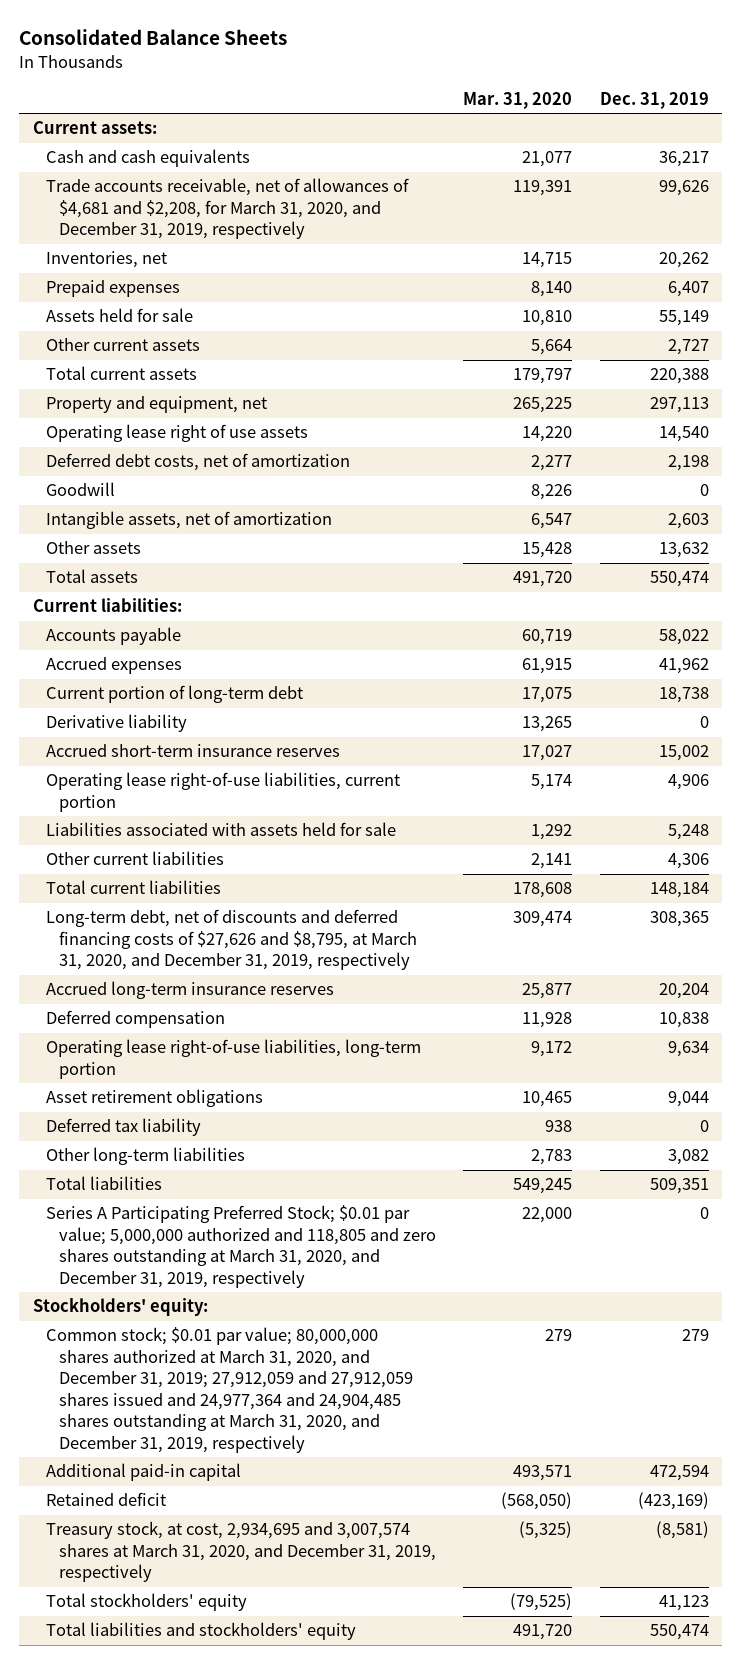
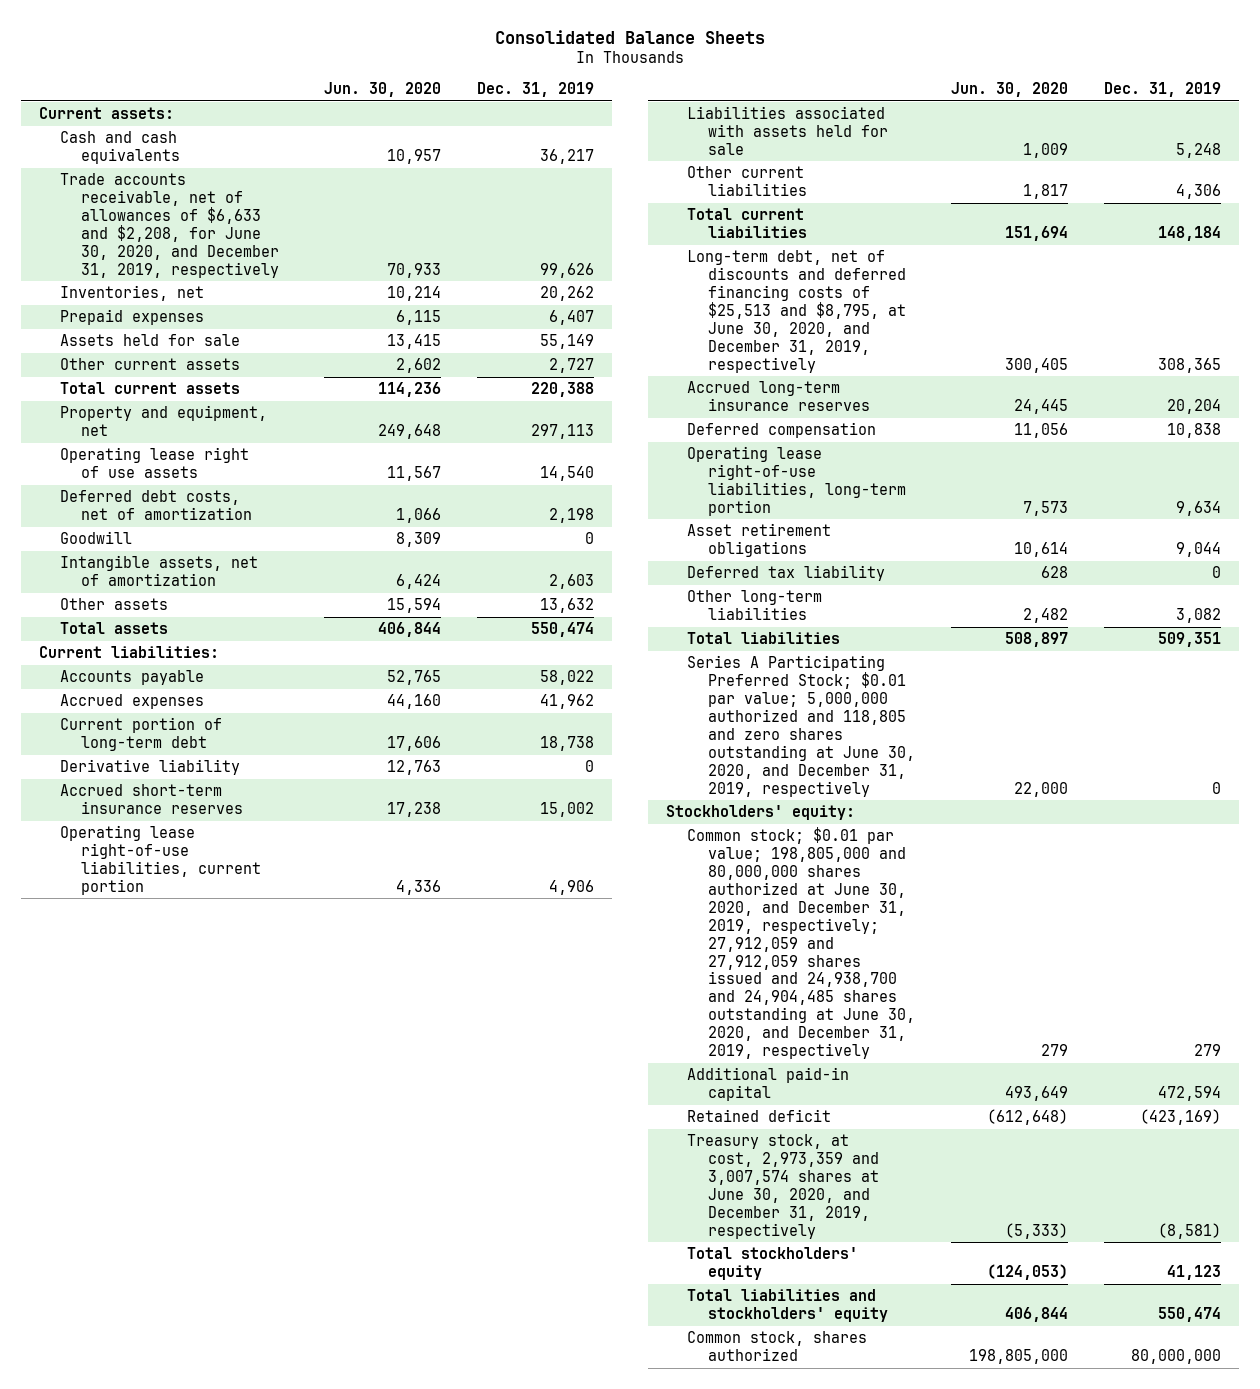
- | Mar. 31, 2020 | Dec. 31, 2019
+ | Jun. 30, 2020 | Dec. 31, 2019
- Trade accounts receivable, net of allowances of $4,681 and $2,208, for March 31, 2020, and December 31, 2019, respectively | 119,391 | 99,626
+ Trade accounts receivable, net of allowances of $6,633 and $2,208, for June 30, 2020, and December 31, 2019, respectively | 70,933 | 99,626
- Long-term debt, net of discounts and deferred financing costs of $27,626 and $8,795, at March 31, 2020, and December 31, 2019, respectively | 309,474 | 308,365
+ Long-term debt, net of discounts and deferred financing costs of $25,513 and $8,795, at June 30, 2020, and December 31, 2019, respectively | 300,405 | 308,365
- Series A Participating Preferred Stock; $0.01 par value; 5,000,000 authorized and 118,805 and zero shares outstanding at March 31, 2020, and December 31, 2019, respectively | 22,000 | 0
+ Series A Participating Preferred Stock; $0.01 par value; 5,000,000 authorized and 118,805 and zero shares outstanding at June 30, 2020, and December 31, 2019, respectively | 22,000 | 0
- Common stock; $0.01 par value; 80,000,000 shares authorized at March 31, 2020, and December 31, 2019; 27,912,059 and 27,912,059 shares issued and 24,977,364 and 24,904,485 shares outstanding at March 31, 2020, and December 31, 2019, respectively | 279 | 279
+ Common stock; $0.01 par value; 198,805,000 and 80,000,000 shares authorized at June 30, 2020, and December 31, 2019, respectively; 27,912,059 and 27,912,059 shares issued and 24,938,700 and 24,904,485 shares outstanding at June 30, 2020, and December 31, 2019, respectively | 279 | 279
- Treasury stock, at cost, 2,934,695 and 3,007,574 shares at March 31, 2020, and December 31, 2019, respectively | (5,325) | (8,581)
+ Treasury stock, at cost, 2,973,359 and 3,007,574 shares at June 30, 2020, and December 31, 2019, respectively | (5,333) | (8,581)
+ Common stock, shares authorized | 198,805,000 | 80,000,000

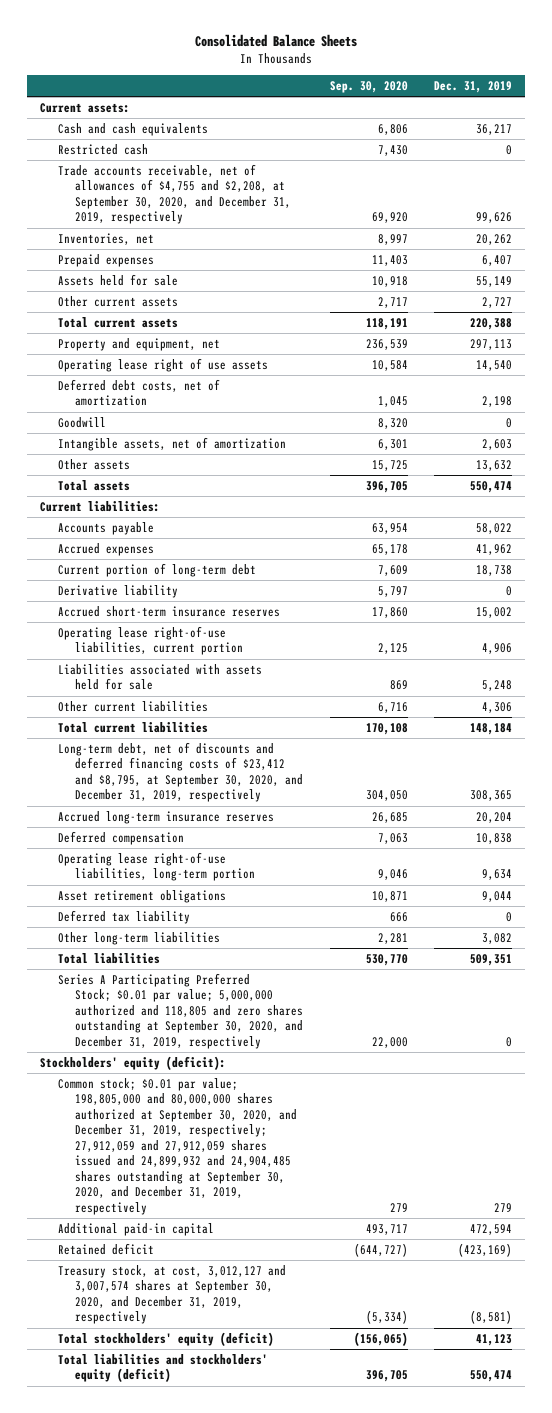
- | Jun. 30, 2020 | Dec. 31, 2019
+ | Sep. 30, 2020 | Dec. 31, 2019
- Trade accounts receivable, net of allowances of $6,633 and $2,208, for June 30, 2020, and December 31, 2019, respectively | 70,933 | 99,626
+ Restricted cash | 7,430 | 0
+ Trade accounts receivable, net of allowances of $4,755 and $2,208, at September 30, 2020, and December 31, 2019, respectively | 69,920 | 99,626
- Long-term debt, net of discounts and deferred financing costs of $25,513 and $8,795, at June 30, 2020, and December 31, 2019, respectively | 300,405 | 308,365
+ Long-term debt, net of discounts and deferred financing costs of $23,412 and $8,795, at September 30, 2020, and December 31, 2019, respectively | 304,050 | 308,365
- Series A Participating Preferred Stock; $0.01 par value; 5,000,000 authorized and 118,805 and zero shares outstanding at June 30, 2020, and December 31, 2019, respectively | 22,000 | 0
- Stockholders' equity:
- Common stock; $0.01 par value; 198,805,000 and 80,000,000 shares authorized at June 30, 2020, and December 31, 2019, respectively; 27,912,059 and 27,912,059 shares issued and 24,938,700 and 24,904,485 shares outstanding at June 30, 2020, and December 31, 2019, respectively | 279 | 279
+ Series A Participating Preferred Stock; $0.01 par value; 5,000,000 authorized and 118,805 and zero shares outstanding at September 30, 2020, and December 31, 2019, respectively | 22,000 | 0
+ Stockholders' equity (deficit):
+ Common stock; $0.01 par value; 198,805,000 and 80,000,000 shares authorized at September 30, 2020, and December 31, 2019, respectively; 27,912,059 and 27,912,059 shares issued and 24,899,932 and 24,904,485 shares outstanding at September 30, 2020, and December 31, 2019, respectively | 279 | 279
- Treasury stock, at cost, 2,973,359 and 3,007,574 shares at June 30, 2020, and December 31, 2019, respectively | (5,333) | (8,581)
- Total stockholders' equity | (124,053) | 41,123
- Total liabilities and stockholders' equity | 406,844 | 550,474
- Common stock, shares authorized | 198,805,000 | 80,000,000
+ Treasury stock, at cost, 3,012,127 and 3,007,574 shares at September 30, 2020, and December 31, 2019, respectively | (5,334) | (8,581)
+ Total stockholders' equity (deficit) | (156,065) | 41,123
+ Total liabilities and stockholders' equity (deficit) | 396,705 | 550,474

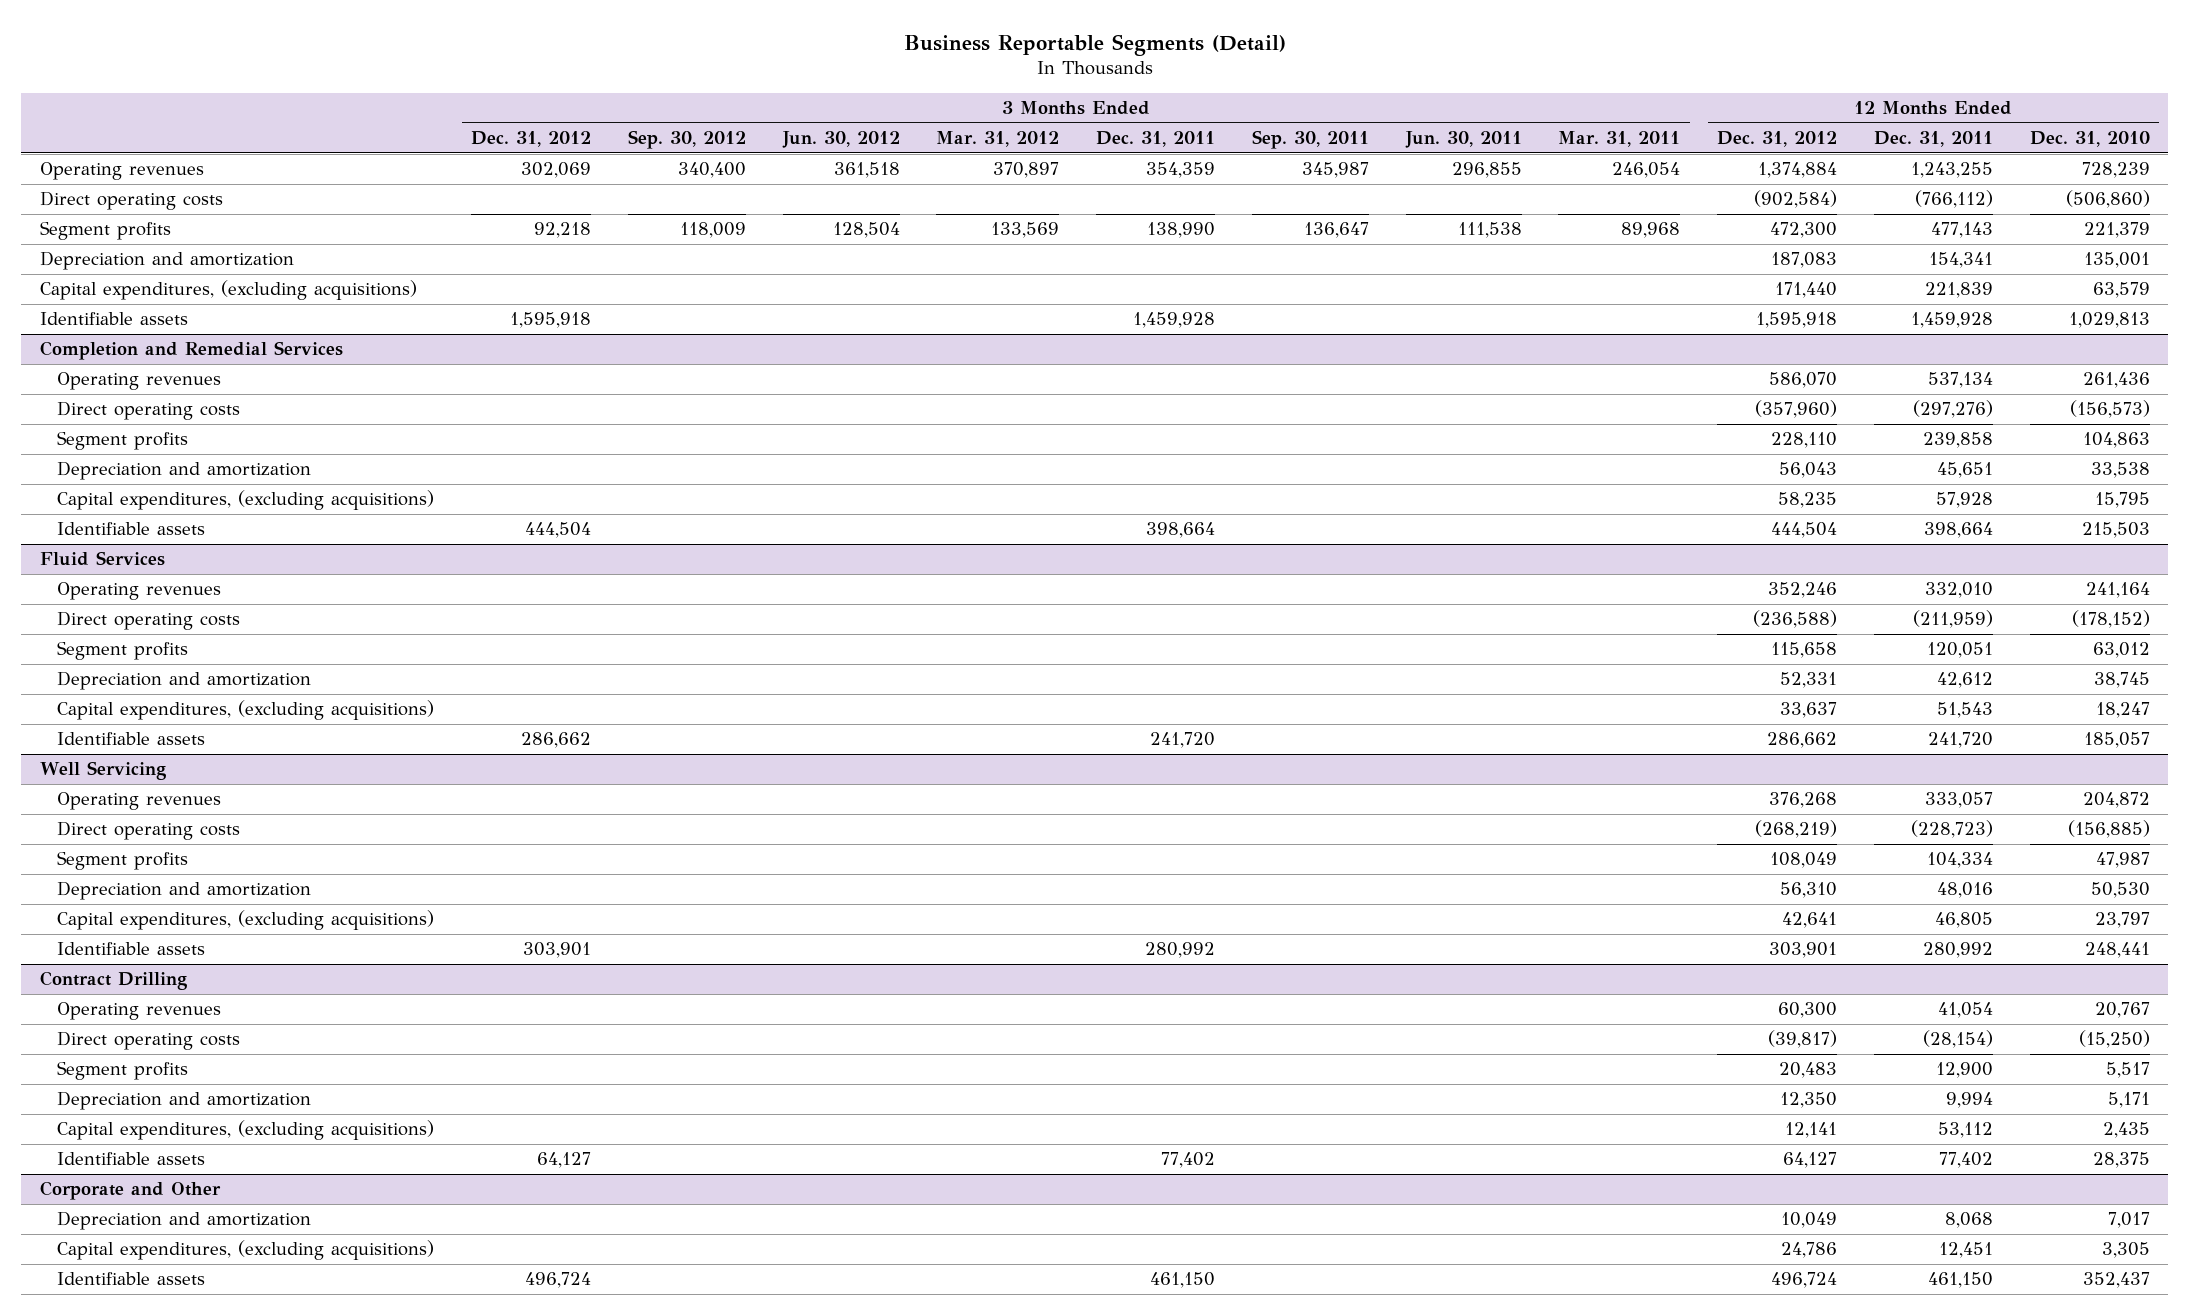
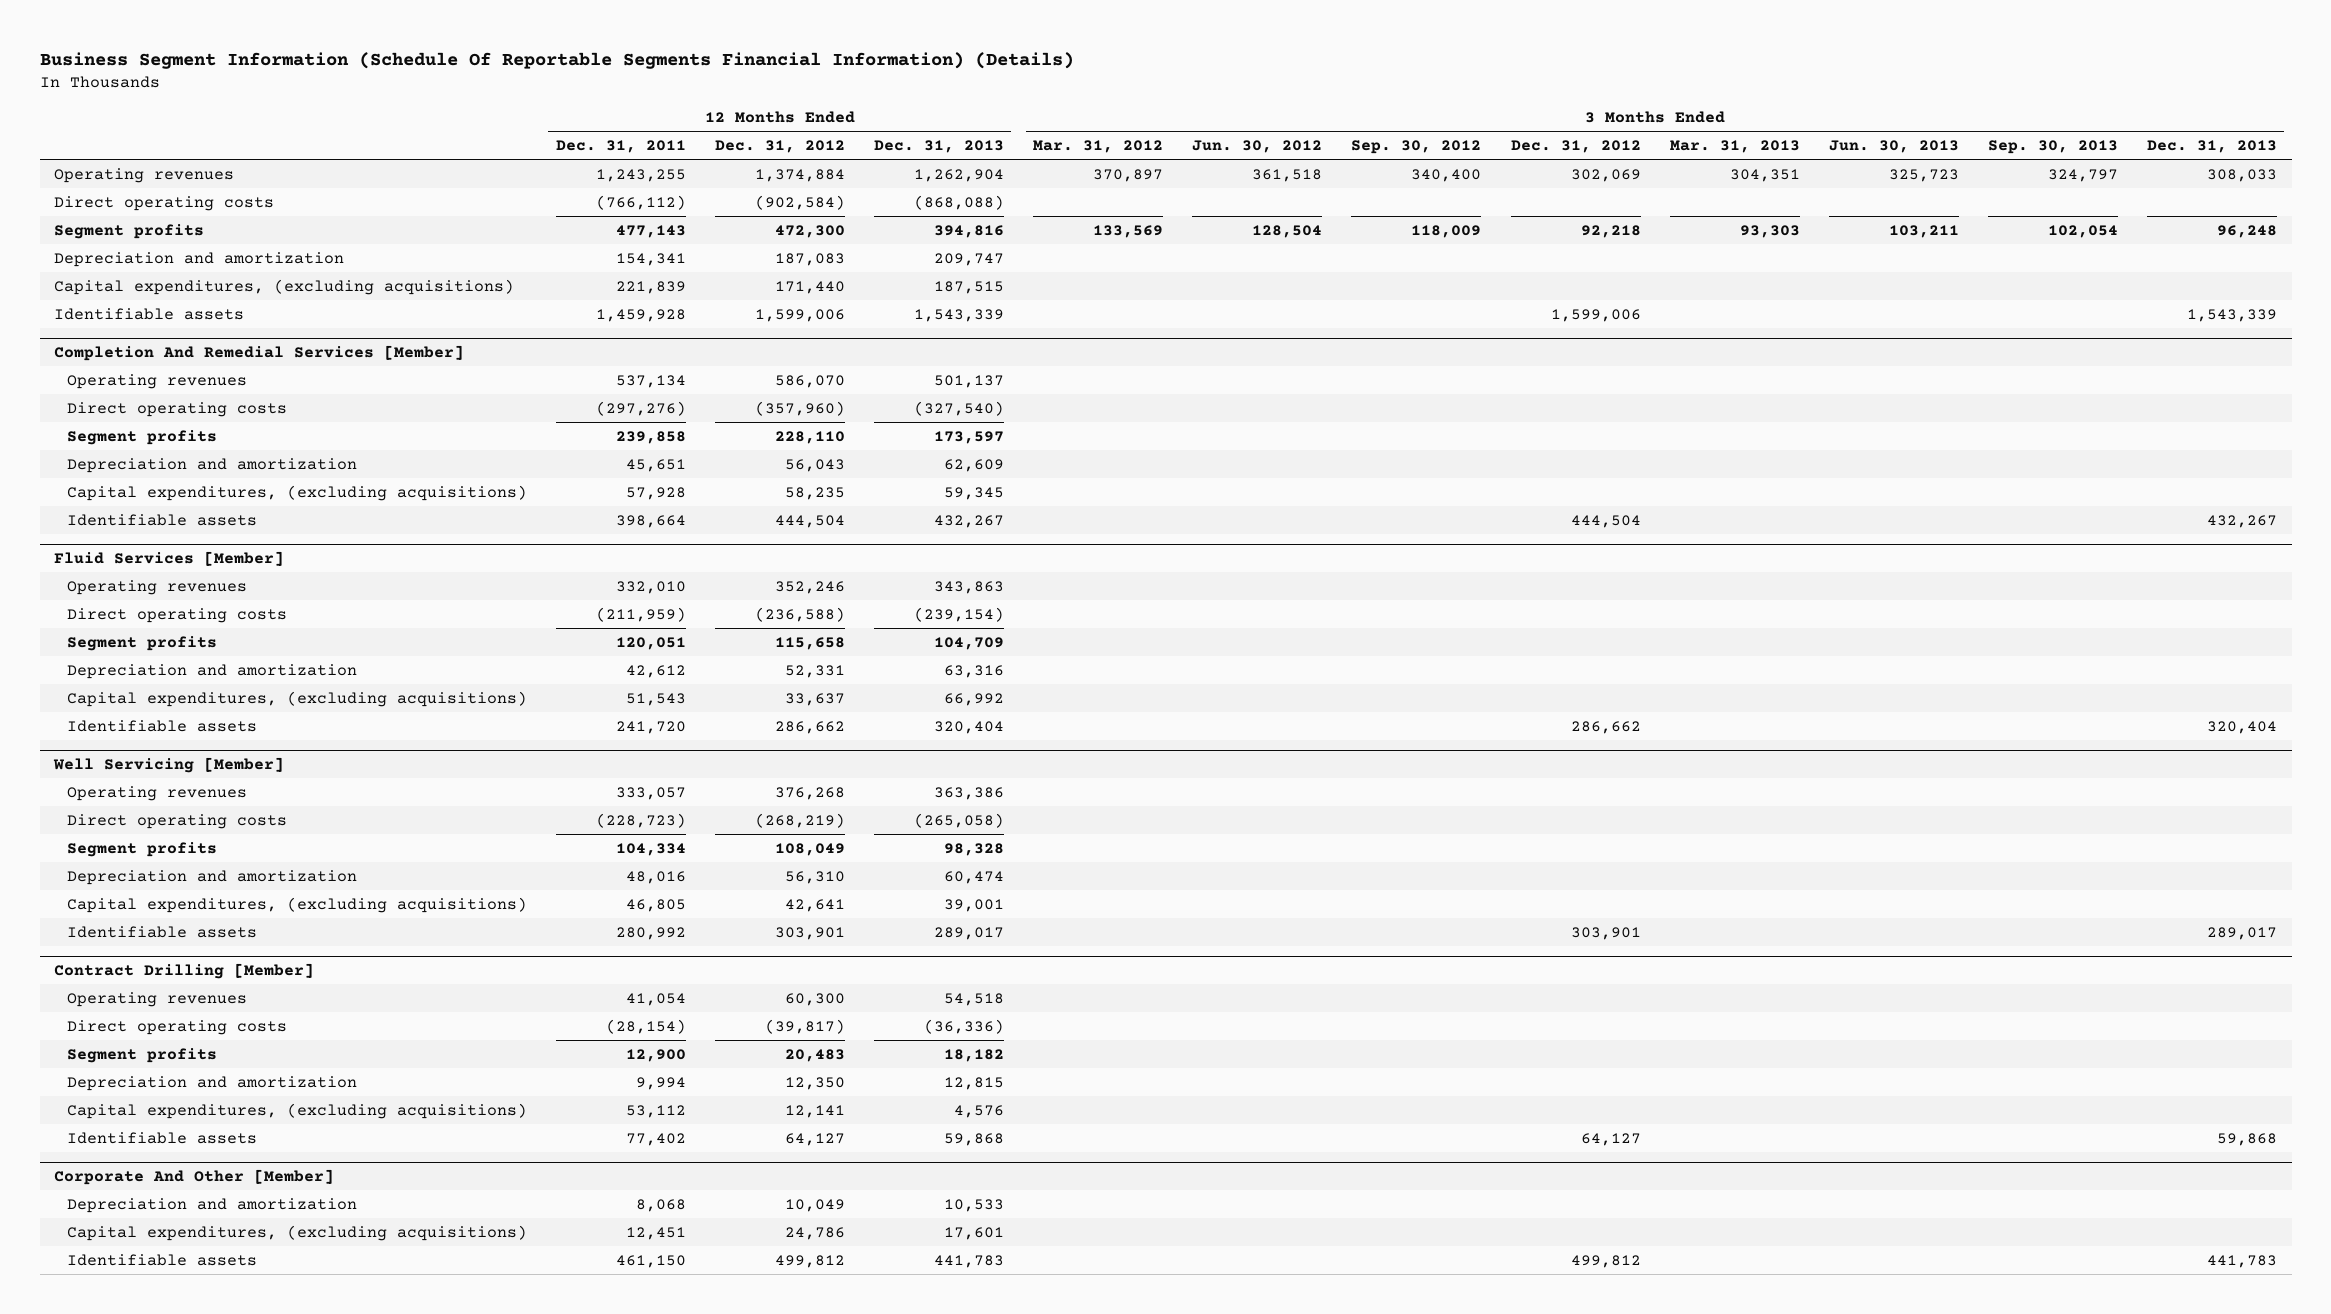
- Business Reportable Segments (Detail)
+ Business Segment Information (Schedule Of Reportable Segments Financial Information) (Details)
- | 3 Months Ended Dec. 31, 2012 | 3 Months Ended Sep. 30, 2012 | 3 Months Ended Jun. 30, 2012 | 3 Months Ended Mar. 31, 2012 | 3 Months Ended Dec. 31, 2011 | 3 Months Ended Sep. 30, 2011 | 3 Months Ended Jun. 30, 2011 | 3 Months Ended Mar. 31, 2011 | 12 Months Ended Dec. 31, 2012 | 12 Months Ended Dec. 31, 2011 | 12 Months Ended Dec. 31, 2010
+ | 12 Months Ended Dec. 31, 2011 | 12 Months Ended Dec. 31, 2012 | 12 Months Ended Dec. 31, 2013 | 3 Months Ended Mar. 31, 2012 | 3 Months Ended Jun. 30, 2012 | 3 Months Ended Sep. 30, 2012 | 3 Months Ended Dec. 31, 2012 | 3 Months Ended Mar. 31, 2013 | 3 Months Ended Jun. 30, 2013 | 3 Months Ended Sep. 30, 2013 | 3 Months Ended Dec. 31, 2013
- Identifiable assets | 1,595,918 | | | | 1,459,928 | | | | 1,595,918 | 1,459,928 | 1,029,813
- Completion and Remedial Services
+ Identifiable assets | 1,459,928 | 1,599,006 | 1,543,339 | | | | 1,599,006 | | | | 1,543,339
+ Completion And Remedial Services [Member]
- Fluid Services
+ Fluid Services [Member]
- Well Servicing
+ Well Servicing [Member]
- Contract Drilling
+ Contract Drilling [Member]
- Corporate and Other
+ Corporate And Other [Member]
- Identifiable assets | 496,724 | | | | 461,150 | | | | 496,724 | 461,150 | 352,437
+ Identifiable assets | 461,150 | 499,812 | 441,783 | | | | 499,812 | | | | 441,783

